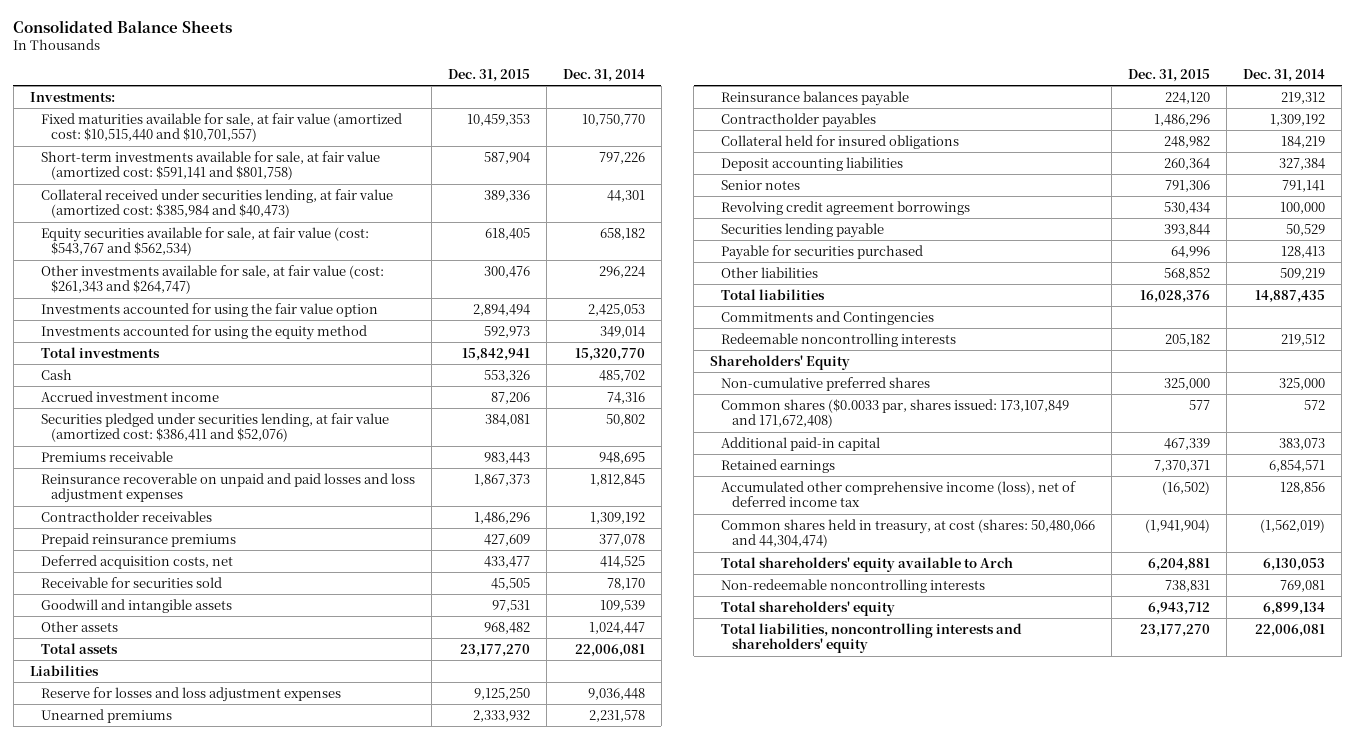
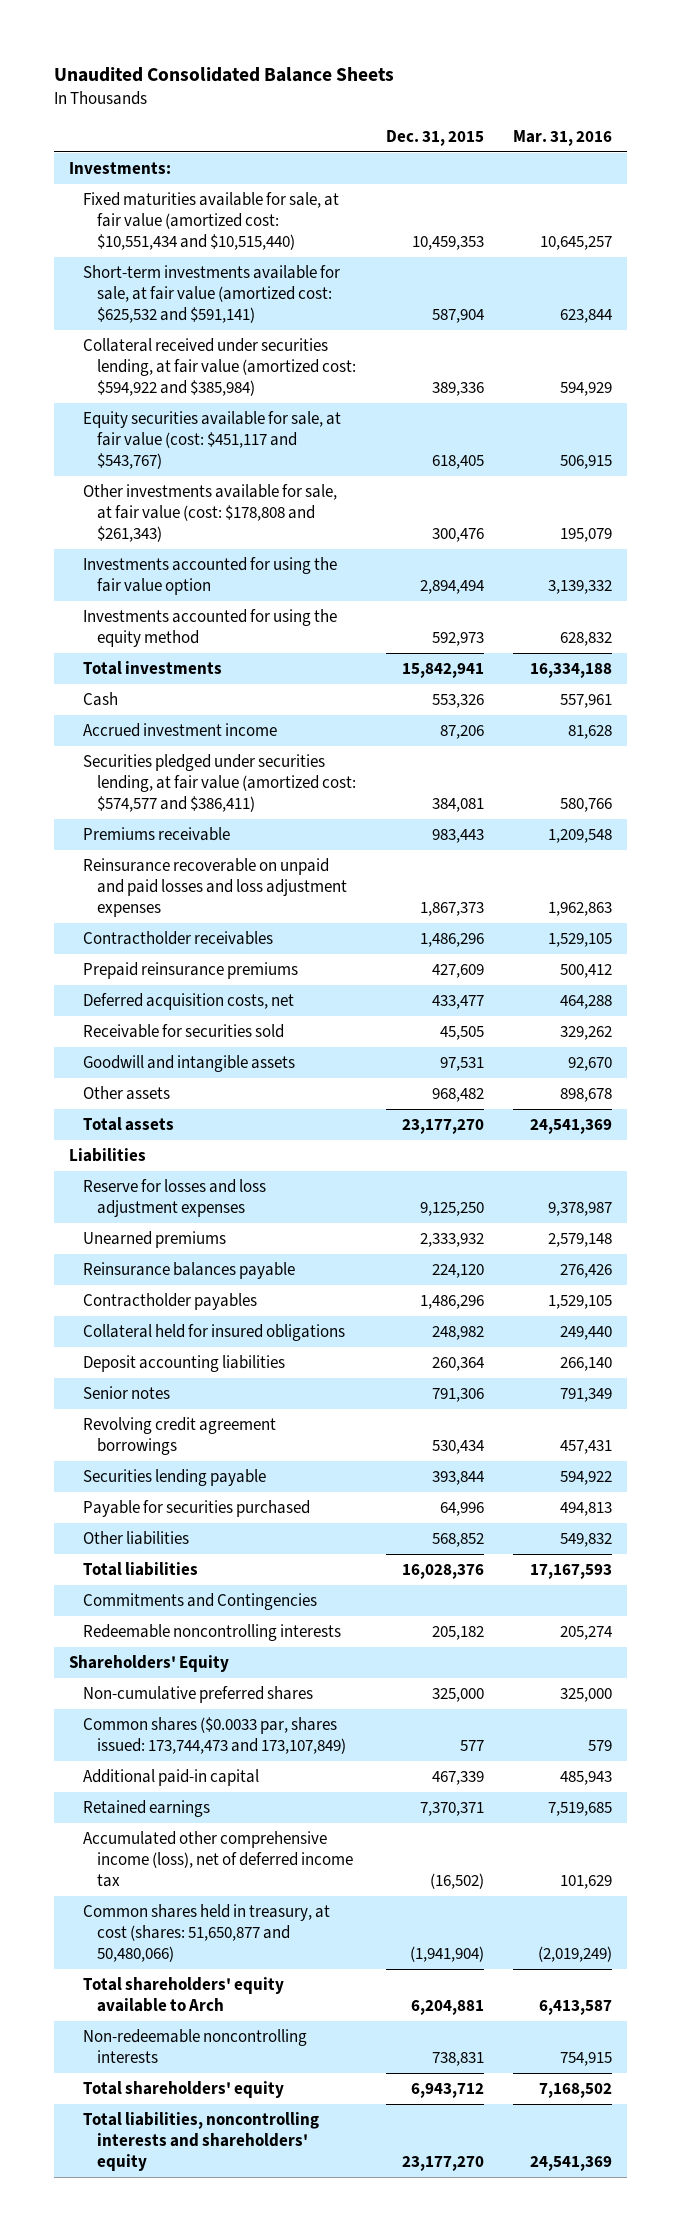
- Consolidated Balance Sheets
+ Unaudited Consolidated Balance Sheets
- | Dec. 31, 2015 | Dec. 31, 2014
+ | Dec. 31, 2015 | Mar. 31, 2016
- Fixed maturities available for sale, at fair value (amortized cost: $10,515,440 and $10,701,557) | 10,459,353 | 10,750,770
- Short-term investments available for sale, at fair value (amortized cost: $591,141 and $801,758) | 587,904 | 797,226
- Collateral received under securities lending, at fair value (amortized cost: $385,984 and $40,473) | 389,336 | 44,301
- Equity securities available for sale, at fair value (cost: $543,767 and $562,534) | 618,405 | 658,182
- Other investments available for sale, at fair value (cost: $261,343 and $264,747) | 300,476 | 296,224
+ Fixed maturities available for sale, at fair value (amortized cost: $10,551,434 and $10,515,440) | 10,459,353 | 10,645,257
+ Short-term investments available for sale, at fair value (amortized cost: $625,532 and $591,141) | 587,904 | 623,844
+ Collateral received under securities lending, at fair value (amortized cost: $594,922 and $385,984) | 389,336 | 594,929
+ Equity securities available for sale, at fair value (cost: $451,117 and $543,767) | 618,405 | 506,915
+ Other investments available for sale, at fair value (cost: $178,808 and $261,343) | 300,476 | 195,079
- Securities pledged under securities lending, at fair value (amortized cost: $386,411 and $52,076) | 384,081 | 50,802
+ Securities pledged under securities lending, at fair value (amortized cost: $574,577 and $386,411) | 384,081 | 580,766
- Common shares ($0.0033 par, shares issued: 173,107,849 and 171,672,408) | 577 | 572
+ Common shares ($0.0033 par, shares issued: 173,744,473 and 173,107,849) | 577 | 579
- Common shares held in treasury, at cost (shares: 50,480,066 and 44,304,474) | (1,941,904) | (1,562,019)
+ Common shares held in treasury, at cost (shares: 51,650,877 and 50,480,066) | (1,941,904) | (2,019,249)

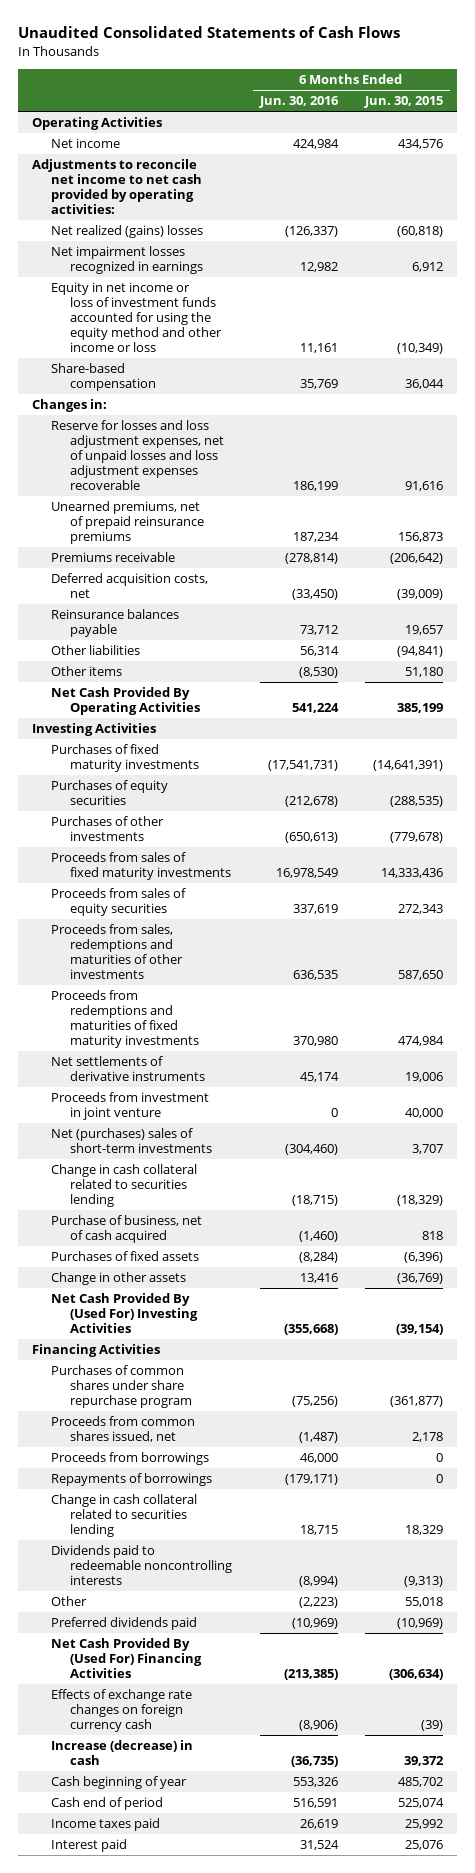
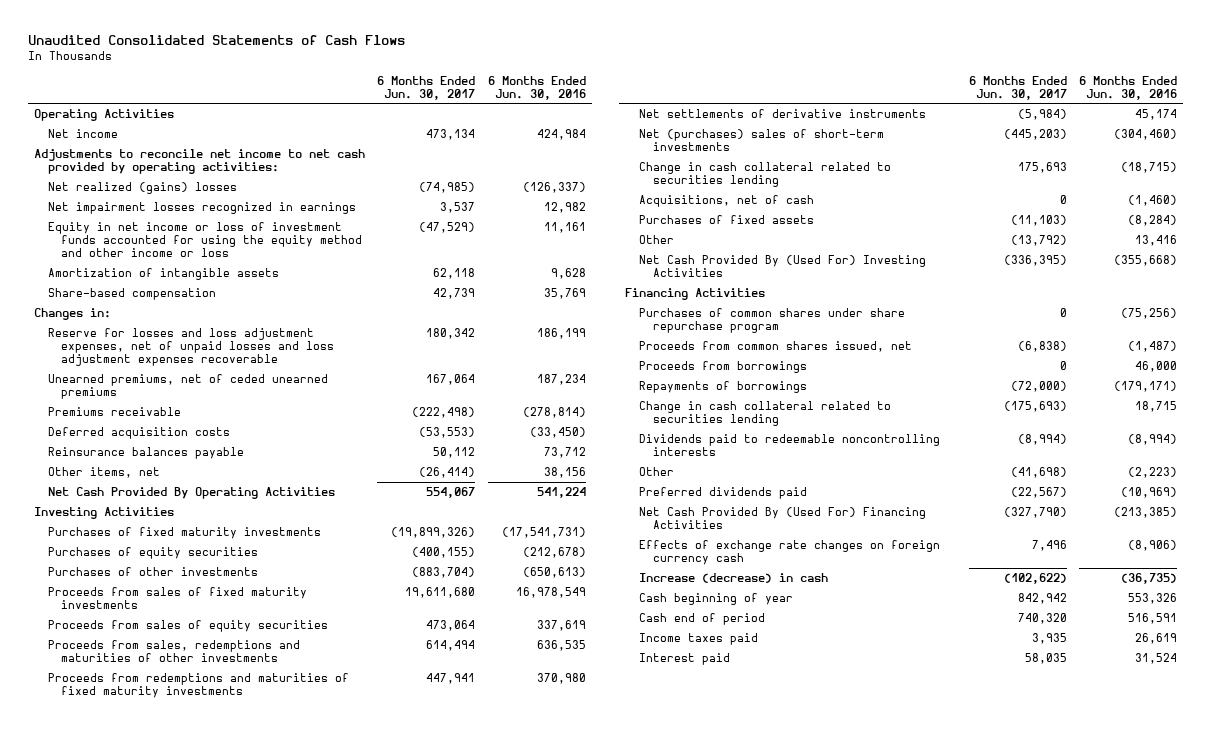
- | 6 Months Ended Jun. 30, 2016 | 6 Months Ended Jun. 30, 2015
+ | 6 Months Ended Jun. 30, 2017 | 6 Months Ended Jun. 30, 2016
+ Amortization of intangible assets | 62,118 | 9,628
- Unearned premiums, net of prepaid reinsurance premiums | 187,234 | 156,873
+ Unearned premiums, net of ceded unearned premiums | 167,064 | 187,234
- Deferred acquisition costs, net | (33,450) | (39,009)
+ Deferred acquisition costs | (53,553) | (33,450)
- Other liabilities | 56,314 | (94,841)
- Other items | (8,530) | 51,180
+ Other items, net | (26,414) | 38,156
- Proceeds from investment in joint venture | 0 | 40,000
- Purchase of business, net of cash acquired | (1,460) | 818
+ Acquisitions, net of cash | 0 | (1,460)
- Change in other assets | 13,416 | (36,769)
+ Other | (13,792) | 13,416

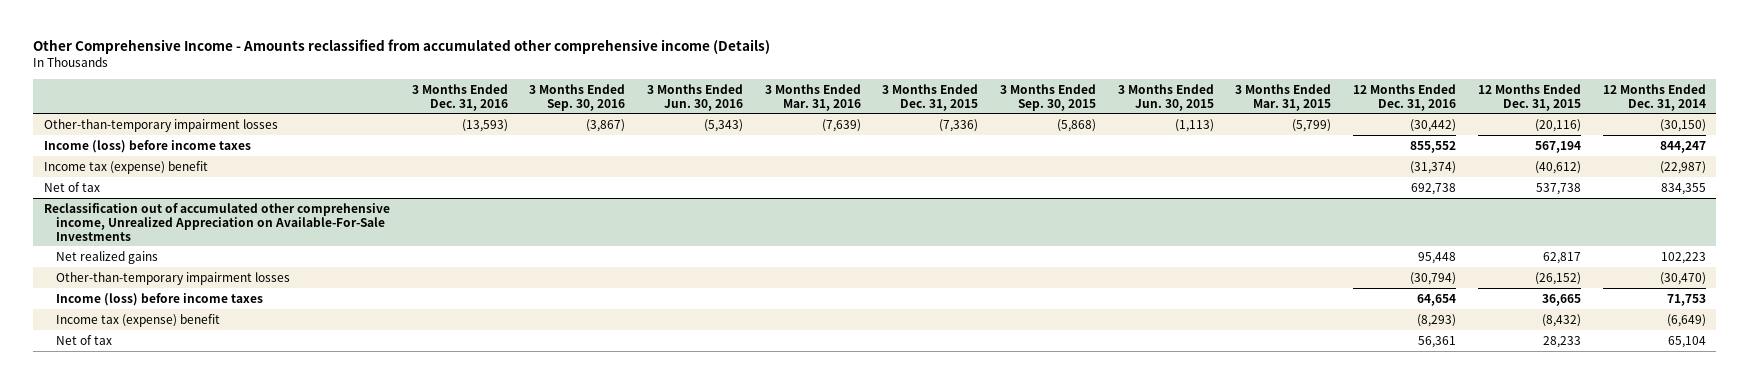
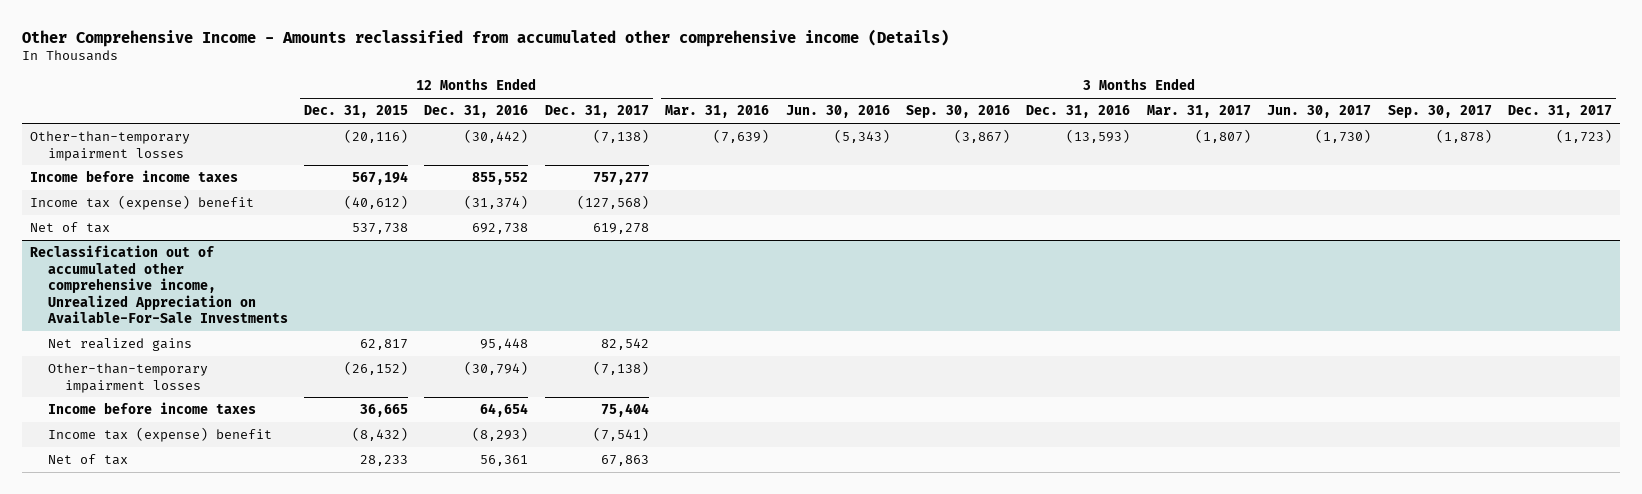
- | 3 Months Ended Dec. 31, 2016 | 3 Months Ended Sep. 30, 2016 | 3 Months Ended Jun. 30, 2016 | 3 Months Ended Mar. 31, 2016 | 3 Months Ended Dec. 31, 2015 | 3 Months Ended Sep. 30, 2015 | 3 Months Ended Jun. 30, 2015 | 3 Months Ended Mar. 31, 2015 | 12 Months Ended Dec. 31, 2016 | 12 Months Ended Dec. 31, 2015 | 12 Months Ended Dec. 31, 2014
+ | 12 Months Ended Dec. 31, 2015 | 12 Months Ended Dec. 31, 2016 | 12 Months Ended Dec. 31, 2017 | 3 Months Ended Mar. 31, 2016 | 3 Months Ended Jun. 30, 2016 | 3 Months Ended Sep. 30, 2016 | 3 Months Ended Dec. 31, 2016 | 3 Months Ended Mar. 31, 2017 | 3 Months Ended Jun. 30, 2017 | 3 Months Ended Sep. 30, 2017 | 3 Months Ended Dec. 31, 2017
- Income (loss) before income taxes | | | | | | | | | 855,552 | 567,194 | 844,247
+ Income before income taxes | 567,194 | 855,552 | 757,277 | | | | | | | |
@ Reclassification out of accumulated other comprehensive income, Unrealized Appreciation on Available-For-Sale Investments
- Income (loss) before income taxes | | | | | | | | | 64,654 | 36,665 | 71,753
+ Income before income taxes | 36,665 | 64,654 | 75,404 | | | | | | | |

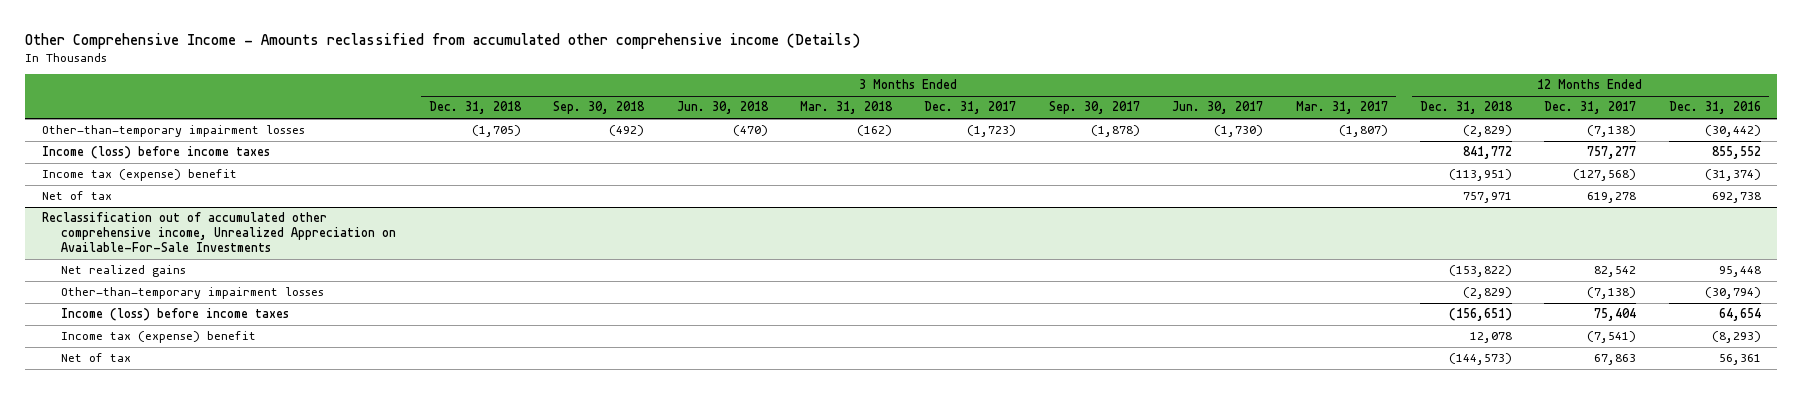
- | 12 Months Ended Dec. 31, 2015 | 12 Months Ended Dec. 31, 2016 | 12 Months Ended Dec. 31, 2017 | 3 Months Ended Mar. 31, 2016 | 3 Months Ended Jun. 30, 2016 | 3 Months Ended Sep. 30, 2016 | 3 Months Ended Dec. 31, 2016 | 3 Months Ended Mar. 31, 2017 | 3 Months Ended Jun. 30, 2017 | 3 Months Ended Sep. 30, 2017 | 3 Months Ended Dec. 31, 2017
+ | 3 Months Ended Dec. 31, 2018 | 3 Months Ended Sep. 30, 2018 | 3 Months Ended Jun. 30, 2018 | 3 Months Ended Mar. 31, 2018 | 3 Months Ended Dec. 31, 2017 | 3 Months Ended Sep. 30, 2017 | 3 Months Ended Jun. 30, 2017 | 3 Months Ended Mar. 31, 2017 | 12 Months Ended Dec. 31, 2018 | 12 Months Ended Dec. 31, 2017 | 12 Months Ended Dec. 31, 2016
- Income before income taxes | 567,194 | 855,552 | 757,277 | | | | | | | |
+ Income (loss) before income taxes | | | | | | | | | 841,772 | 757,277 | 855,552
@ Reclassification out of accumulated other comprehensive income, Unrealized Appreciation on Available-For-Sale Investments
- Income before income taxes | 36,665 | 64,654 | 75,404 | | | | | | | |
+ Income (loss) before income taxes | | | | | | | | | (156,651) | 75,404 | 64,654

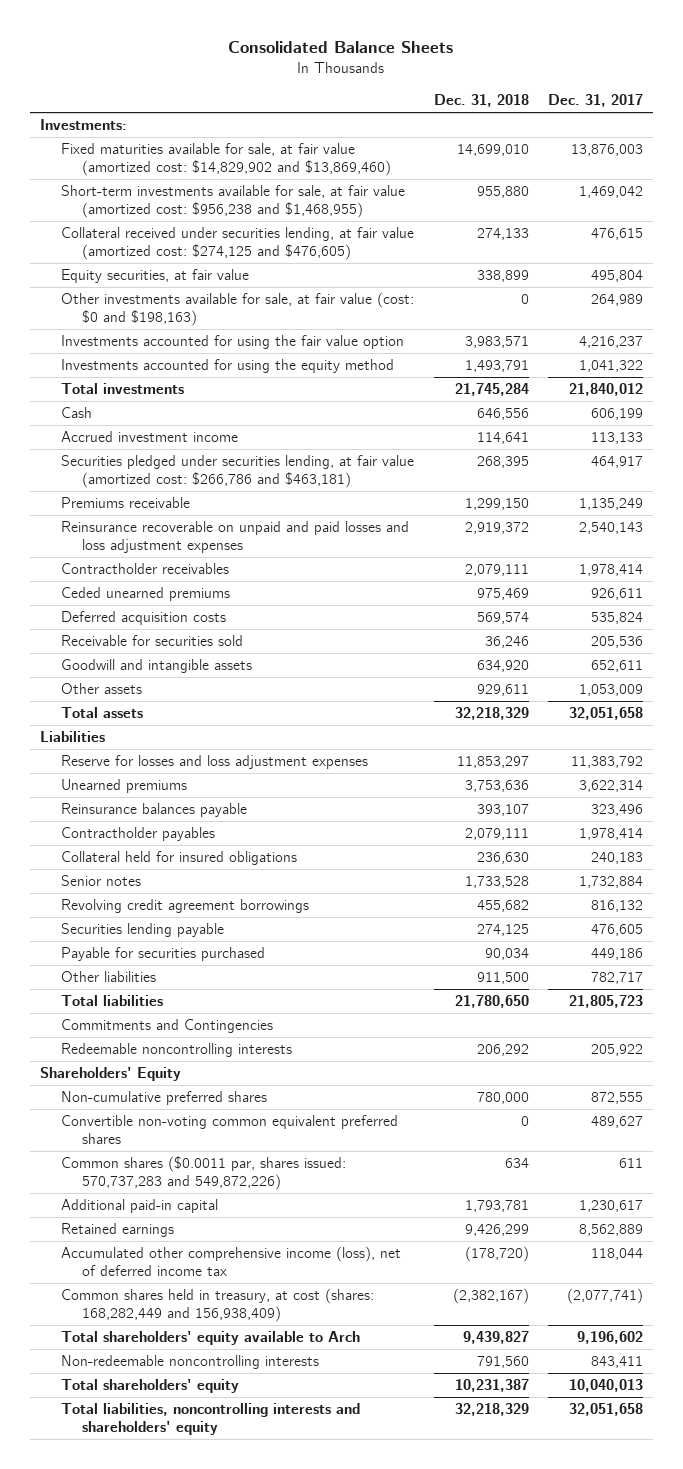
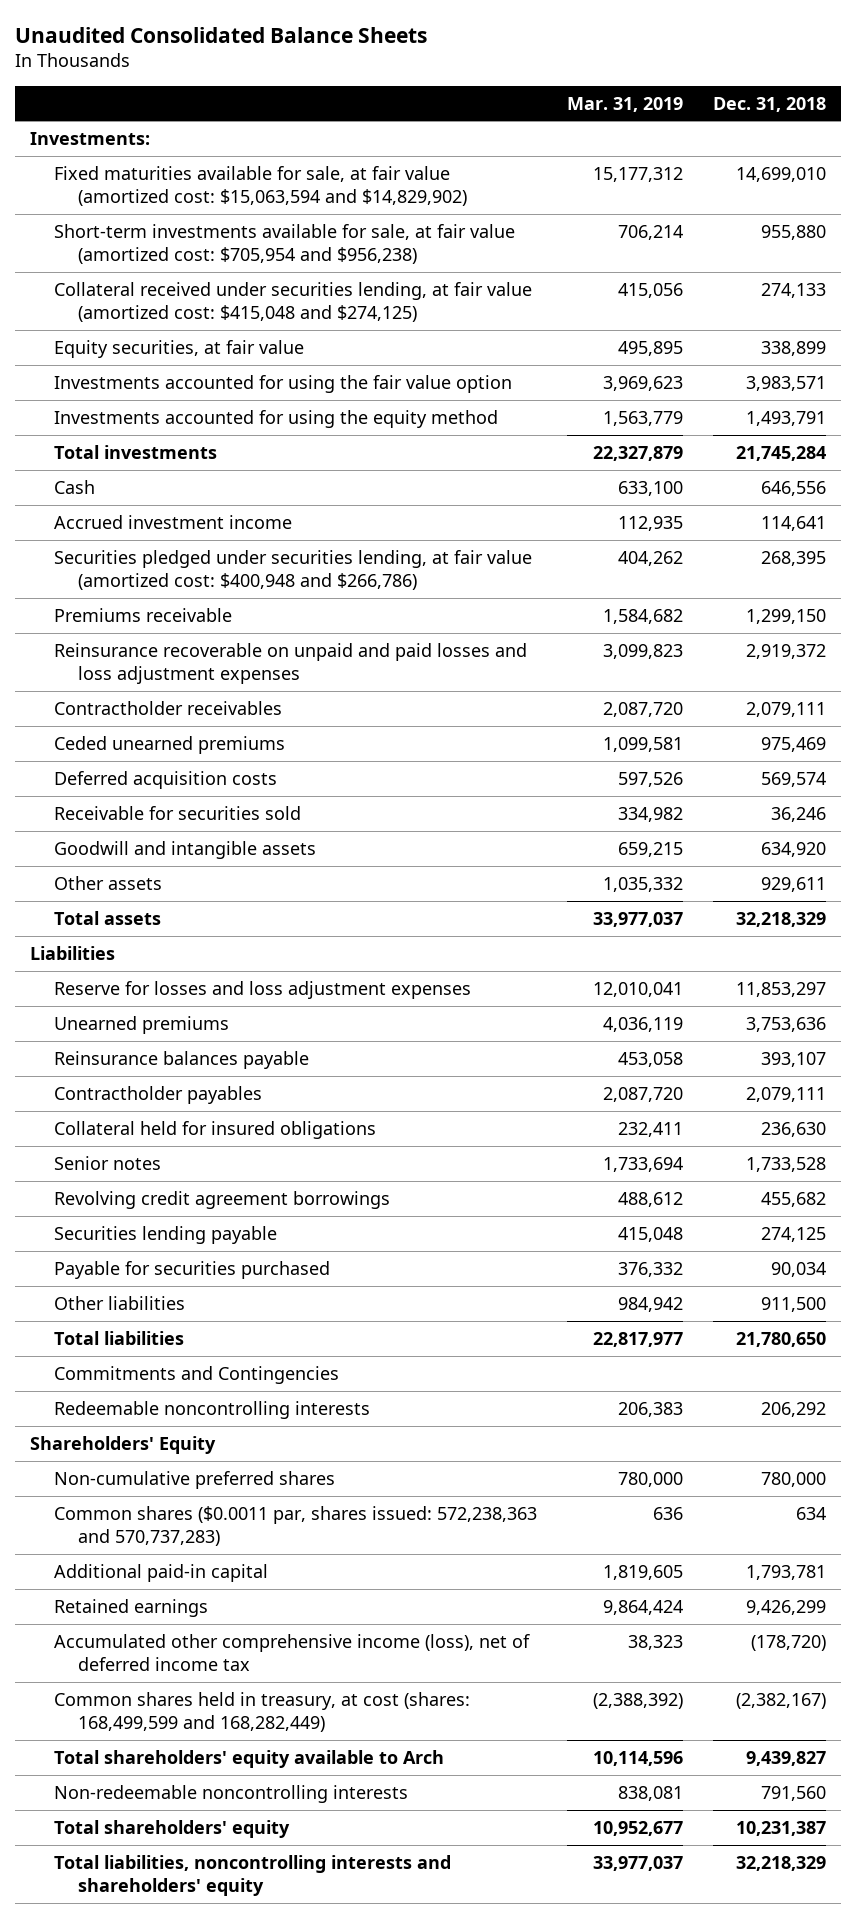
- Consolidated Balance Sheets
+ Unaudited Consolidated Balance Sheets
- | Dec. 31, 2018 | Dec. 31, 2017
+ | Mar. 31, 2019 | Dec. 31, 2018
- Fixed maturities available for sale, at fair value (amortized cost: $14,829,902 and $13,869,460) | 14,699,010 | 13,876,003
- Short-term investments available for sale, at fair value (amortized cost: $956,238 and $1,468,955) | 955,880 | 1,469,042
- Collateral received under securities lending, at fair value (amortized cost: $274,125 and $476,605) | 274,133 | 476,615
+ Fixed maturities available for sale, at fair value (amortized cost: $15,063,594 and $14,829,902) | 15,177,312 | 14,699,010
+ Short-term investments available for sale, at fair value (amortized cost: $705,954 and $956,238) | 706,214 | 955,880
+ Collateral received under securities lending, at fair value (amortized cost: $415,048 and $274,125) | 415,056 | 274,133
- Other investments available for sale, at fair value (cost: $0 and $198,163) | 0 | 264,989
- Securities pledged under securities lending, at fair value (amortized cost: $266,786 and $463,181) | 268,395 | 464,917
+ Securities pledged under securities lending, at fair value (amortized cost: $400,948 and $266,786) | 404,262 | 268,395
- Convertible non-voting common equivalent preferred shares | 0 | 489,627
- Common shares ($0.0011 par, shares issued: 570,737,283 and 549,872,226) | 634 | 611
+ Common shares ($0.0011 par, shares issued: 572,238,363 and 570,737,283) | 636 | 634
- Common shares held in treasury, at cost (shares: 168,282,449 and 156,938,409) | (2,382,167) | (2,077,741)
+ Common shares held in treasury, at cost (shares: 168,499,599 and 168,282,449) | (2,388,392) | (2,382,167)

